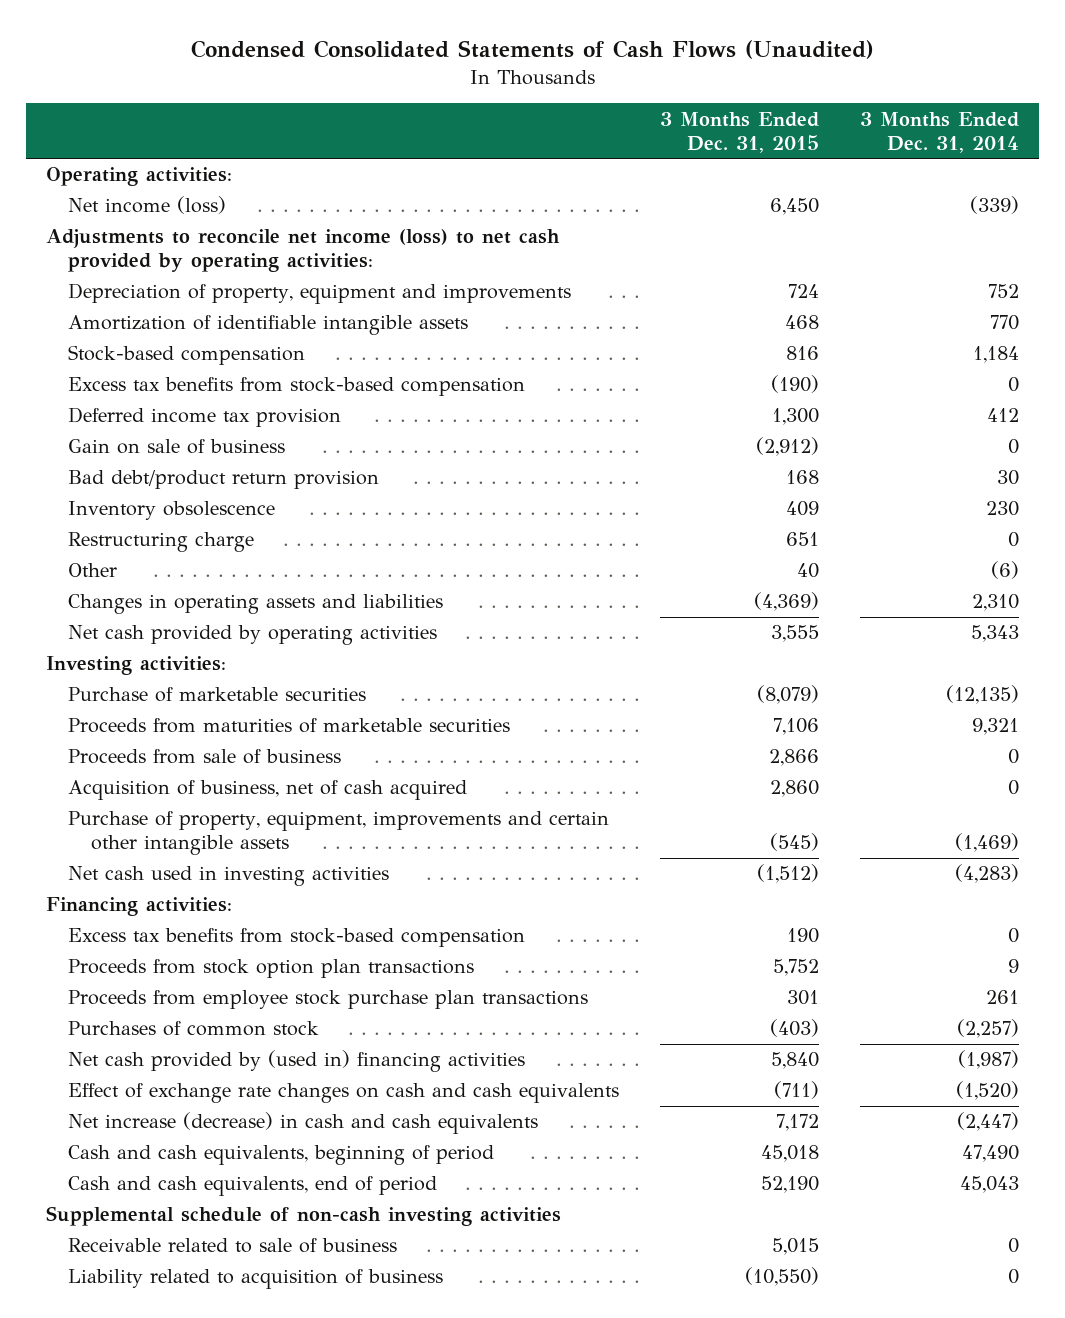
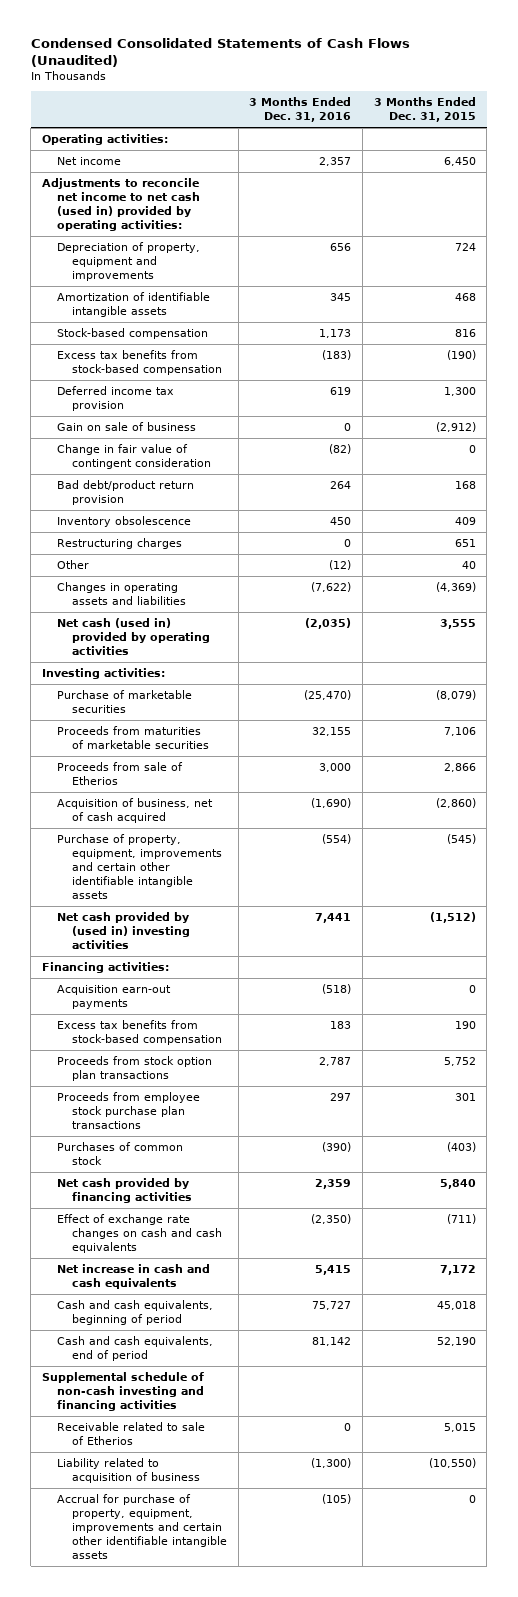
- | 3 Months Ended Dec. 31, 2015 | 3 Months Ended Dec. 31, 2014
+ | 3 Months Ended Dec. 31, 2016 | 3 Months Ended Dec. 31, 2015
- Net income (loss) | 6,450 | (339)
- Adjustments to reconcile net income (loss) to net cash provided by operating activities:
+ Net income | 2,357 | 6,450
+ Adjustments to reconcile net income to net cash (used in) provided by operating activities:
+ Change in fair value of contingent consideration | (82) | 0
- Restructuring charge | 651 | 0
+ Restructuring charges | 0 | 651
- Net cash provided by operating activities | 3,555 | 5,343
+ Net cash (used in) provided by operating activities | (2,035) | 3,555
- Proceeds from sale of business | 2,866 | 0
- Acquisition of business, net of cash acquired | 2,860 | 0
- Purchase of property, equipment, improvements and certain other intangible assets | (545) | (1,469)
- Net cash used in investing activities | (1,512) | (4,283)
+ Proceeds from sale of Etherios | 3,000 | 2,866
+ Acquisition of business, net of cash acquired | (1,690) | (2,860)
+ Purchase of property, equipment, improvements and certain other identifiable intangible assets | (554) | (545)
+ Net cash provided by (used in) investing activities | 7,441 | (1,512)
+ Acquisition earn-out payments | (518) | 0
- Net cash provided by (used in) financing activities | 5,840 | (1,987)
+ Net cash provided by financing activities | 2,359 | 5,840
- Net increase (decrease) in cash and cash equivalents | 7,172 | (2,447)
+ Net increase in cash and cash equivalents | 5,415 | 7,172
- Supplemental schedule of non-cash investing activities
- Receivable related to sale of business | 5,015 | 0
+ Supplemental schedule of non-cash investing and financing activities
+ Receivable related to sale of Etherios | 0 | 5,015
+ Accrual for purchase of property, equipment, improvements and certain other identifiable intangible assets | (105) | 0

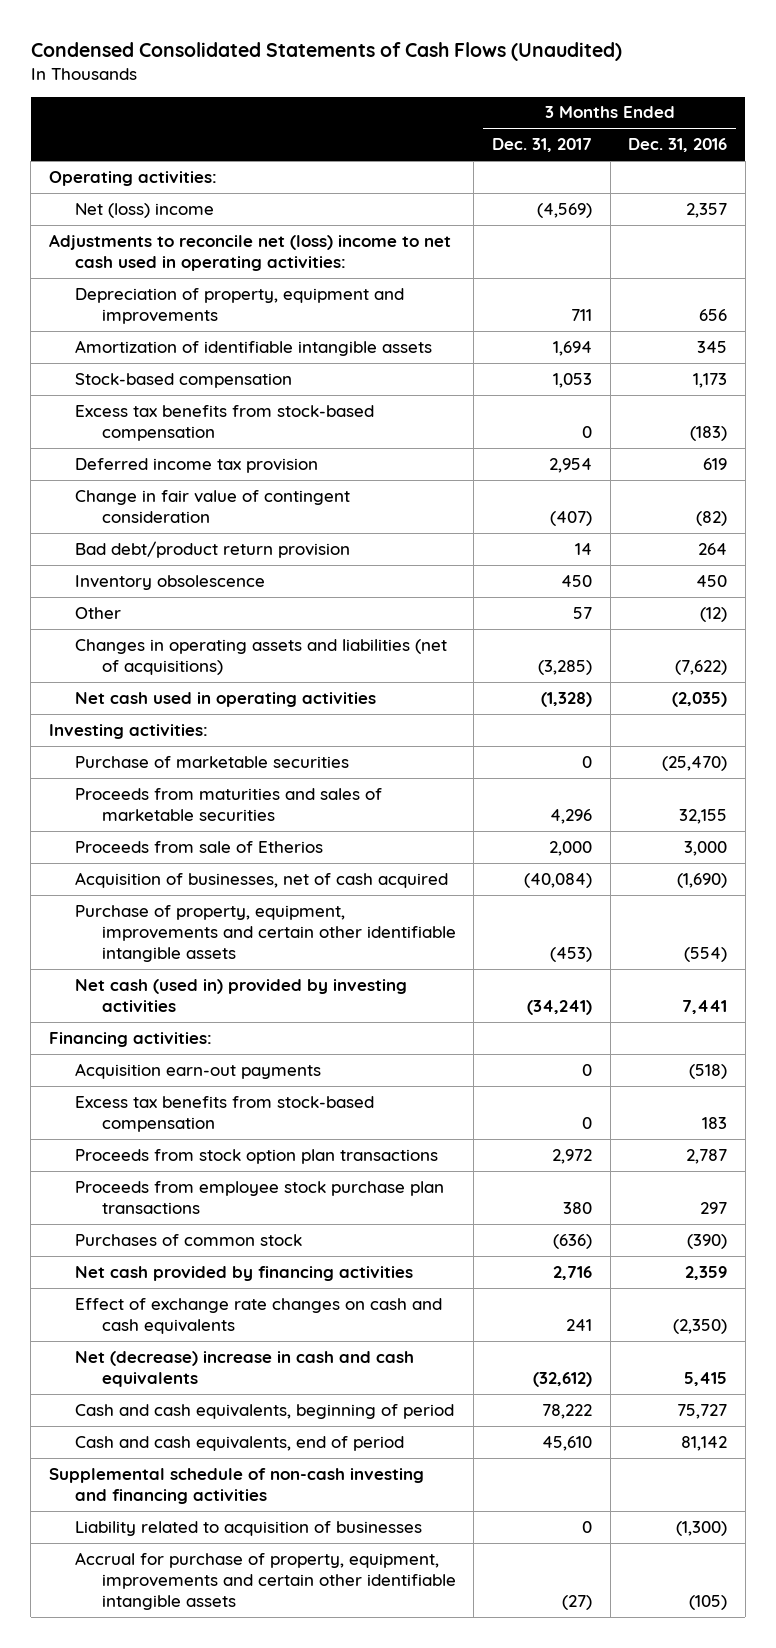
- | 3 Months Ended Dec. 31, 2016 | 3 Months Ended Dec. 31, 2015
+ | 3 Months Ended Dec. 31, 2017 | 3 Months Ended Dec. 31, 2016
- Net income | 2,357 | 6,450
- Adjustments to reconcile net income to net cash (used in) provided by operating activities:
+ Net (loss) income | (4,569) | 2,357
+ Adjustments to reconcile net (loss) income to net cash used in operating activities:
- Gain on sale of business | 0 | (2,912)
- Restructuring charges | 0 | 651
- Changes in operating assets and liabilities | (7,622) | (4,369)
- Net cash (used in) provided by operating activities | (2,035) | 3,555
+ Changes in operating assets and liabilities (net of acquisitions) | (3,285) | (7,622)
+ Net cash used in operating activities | (1,328) | (2,035)
- Proceeds from maturities of marketable securities | 32,155 | 7,106
+ Proceeds from maturities and sales of marketable securities | 4,296 | 32,155
- Acquisition of business, net of cash acquired | (1,690) | (2,860)
+ Acquisition of businesses, net of cash acquired | (40,084) | (1,690)
- Net cash provided by (used in) investing activities | 7,441 | (1,512)
+ Net cash (used in) provided by investing activities | (34,241) | 7,441
- Net increase in cash and cash equivalents | 5,415 | 7,172
+ Net (decrease) increase in cash and cash equivalents | (32,612) | 5,415
- Receivable related to sale of Etherios | 0 | 5,015
- Liability related to acquisition of business | (1,300) | (10,550)
+ Liability related to acquisition of businesses | 0 | (1,300)

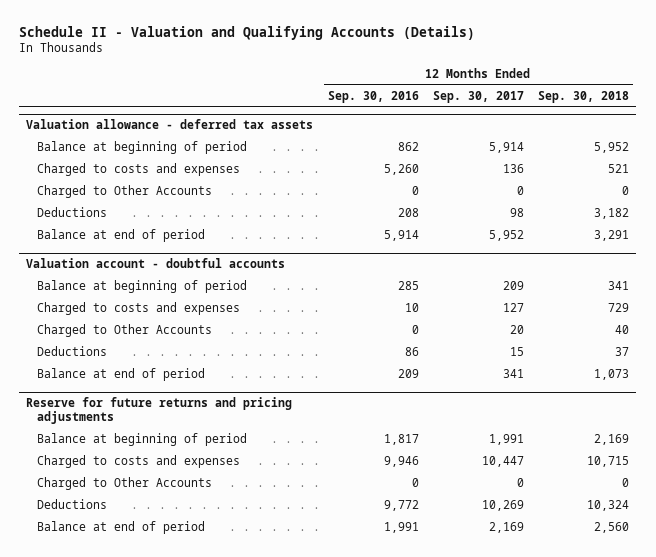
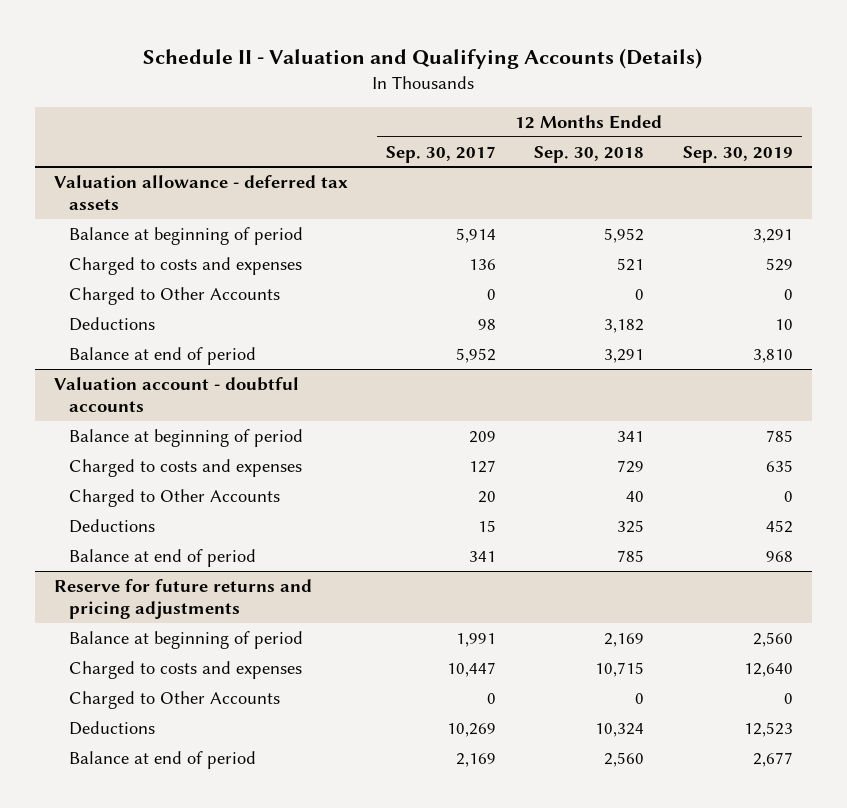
- | 12 Months Ended Sep. 30, 2016 | 12 Months Ended Sep. 30, 2017 | 12 Months Ended Sep. 30, 2018
+ | 12 Months Ended Sep. 30, 2017 | 12 Months Ended Sep. 30, 2018 | 12 Months Ended Sep. 30, 2019
@ Valuation account - doubtful accounts
- Deductions | 86 | 15 | 37
- Balance at end of period | 209 | 341 | 1,073
+ Deductions | 15 | 325 | 452
+ Balance at end of period | 341 | 785 | 968

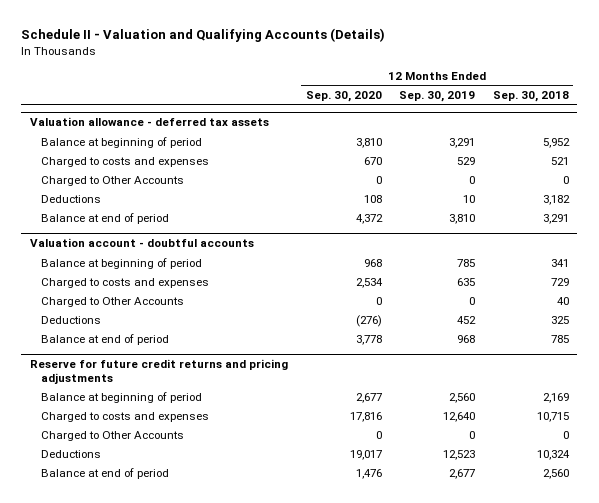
- | 12 Months Ended Sep. 30, 2017 | 12 Months Ended Sep. 30, 2018 | 12 Months Ended Sep. 30, 2019
+ | 12 Months Ended Sep. 30, 2020 | 12 Months Ended Sep. 30, 2019 | 12 Months Ended Sep. 30, 2018
- Reserve for future returns and pricing adjustments
+ Reserve for future credit returns and pricing adjustments

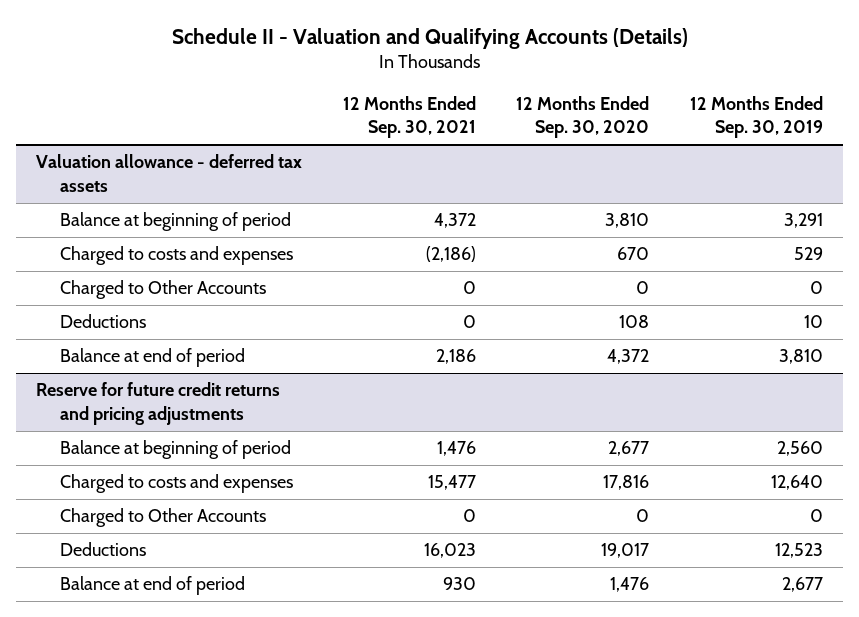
- | 12 Months Ended Sep. 30, 2020 | 12 Months Ended Sep. 30, 2019 | 12 Months Ended Sep. 30, 2018
+ | 12 Months Ended Sep. 30, 2021 | 12 Months Ended Sep. 30, 2020 | 12 Months Ended Sep. 30, 2019
- Valuation account - doubtful accounts
- Balance at beginning of period | 968 | 785 | 341
- Charged to costs and expenses | 2,534 | 635 | 729
- Charged to Other Accounts | 0 | 0 | 40
- Deductions | (276) | 452 | 325
- Balance at end of period | 3,778 | 968 | 785

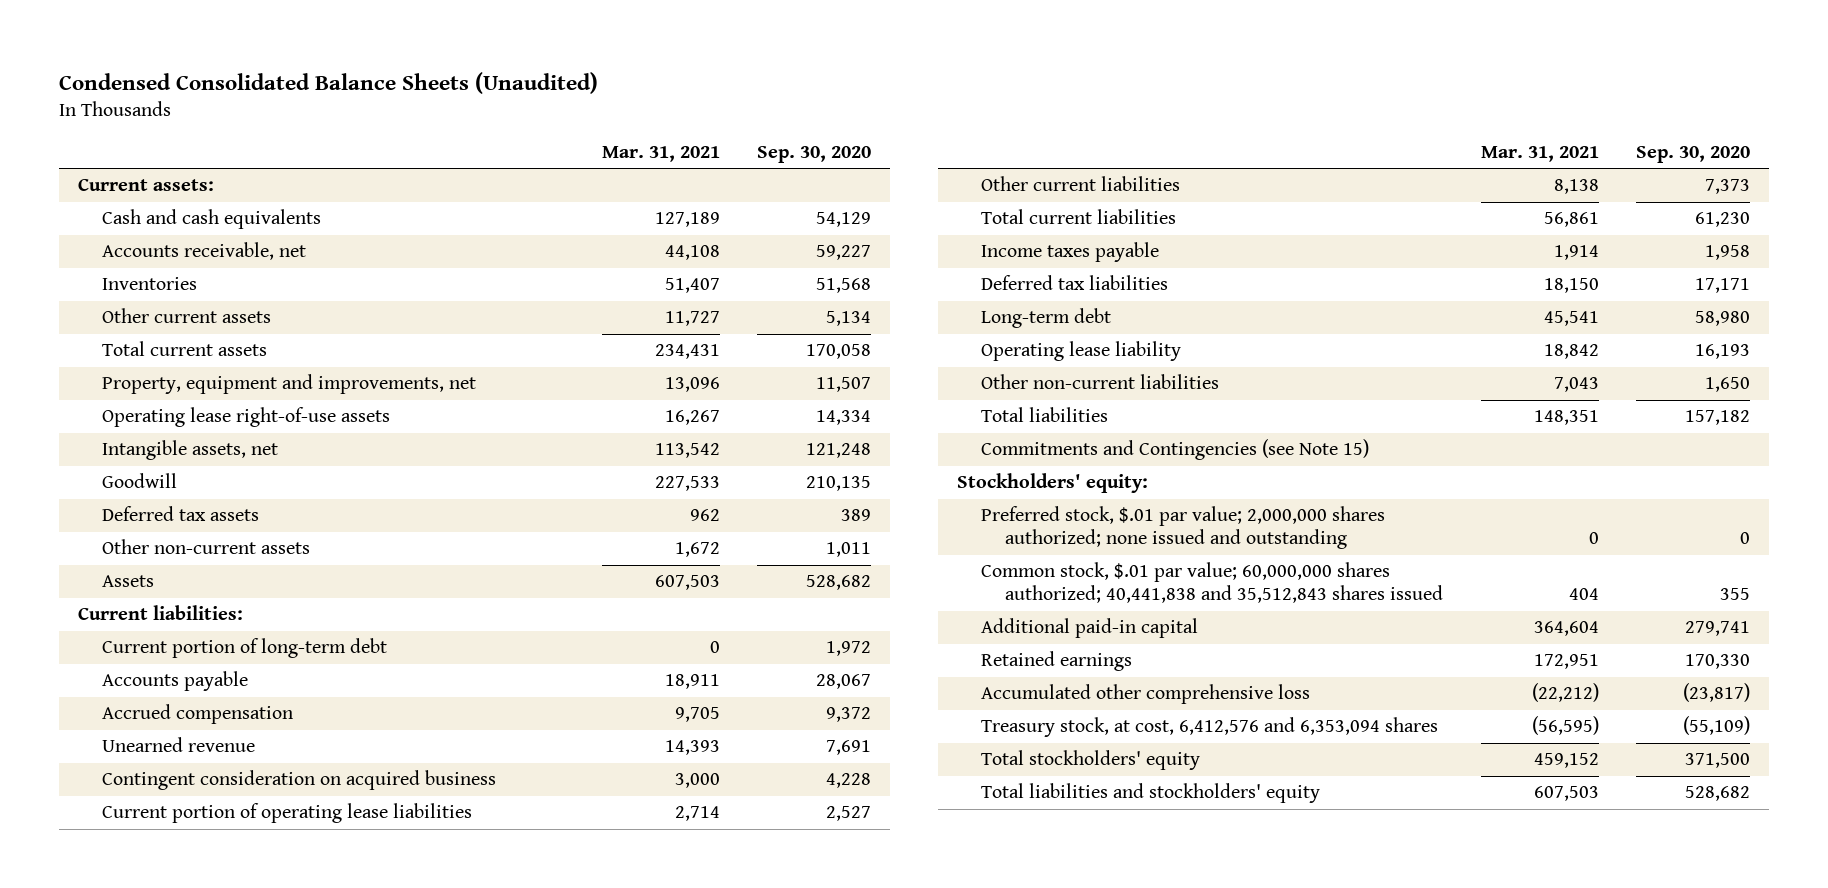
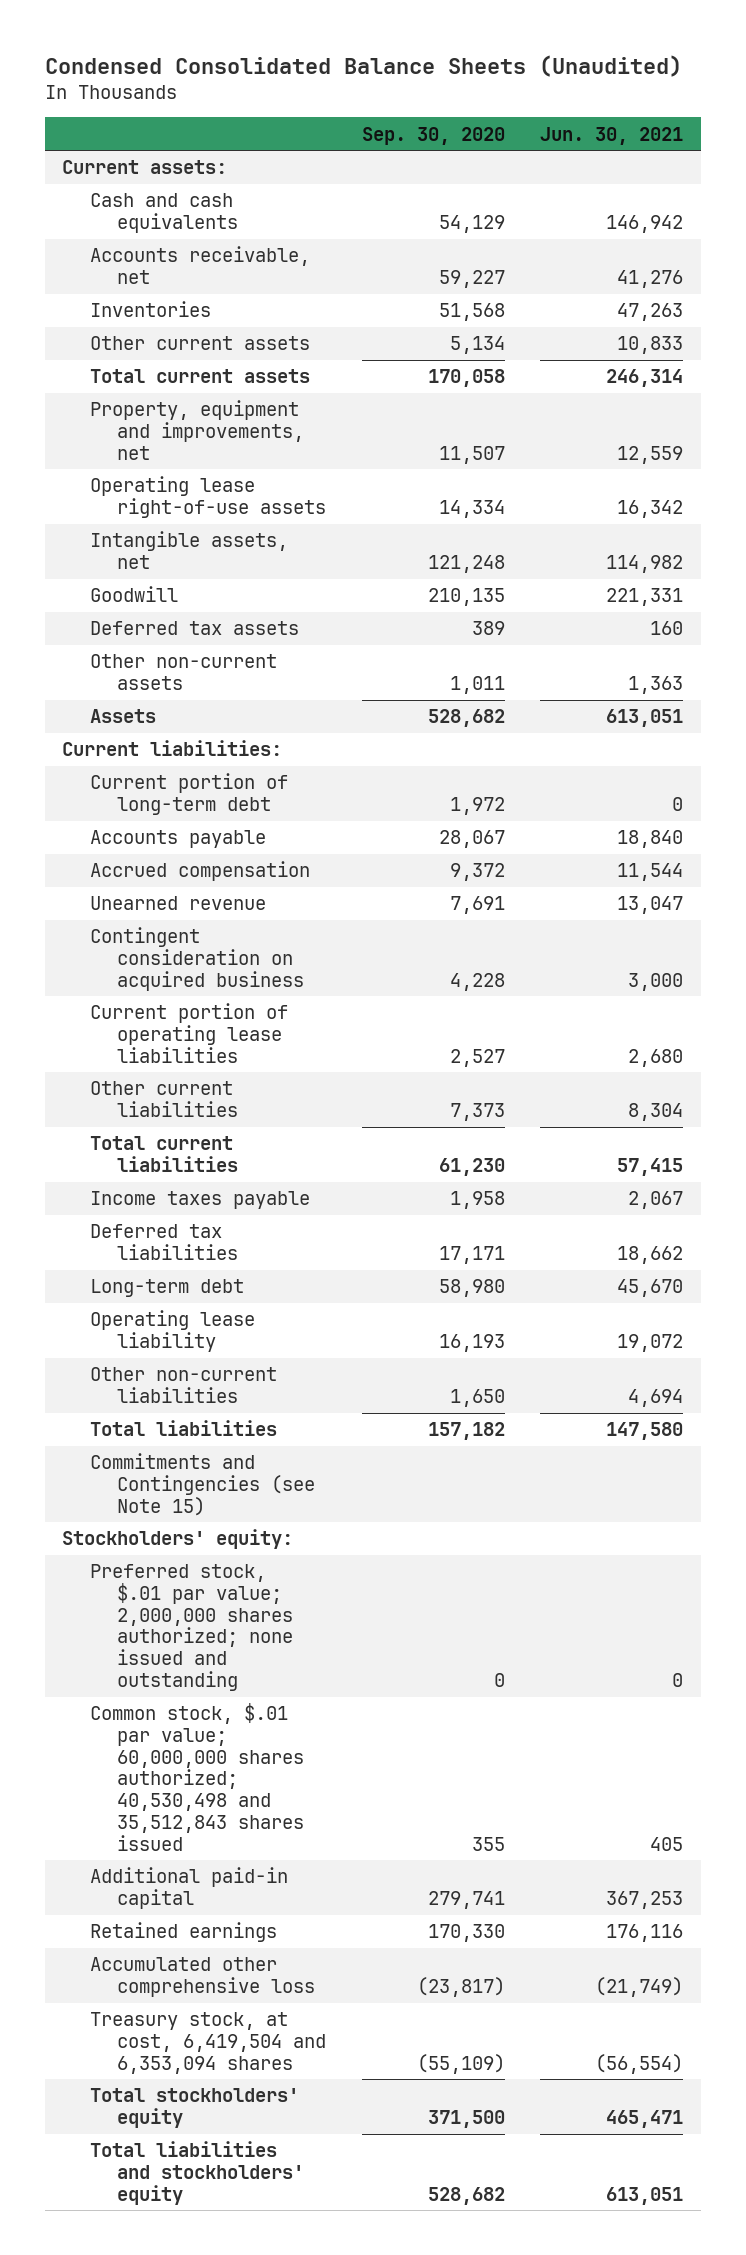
- | Mar. 31, 2021 | Sep. 30, 2020
+ | Sep. 30, 2020 | Jun. 30, 2021
- Common stock, $.01 par value; 60,000,000 shares authorized; 40,441,838 and 35,512,843 shares issued | 404 | 355
+ Common stock, $.01 par value; 60,000,000 shares authorized; 40,530,498 and 35,512,843 shares issued | 355 | 405
- Treasury stock, at cost, 6,412,576 and 6,353,094 shares | (56,595) | (55,109)
+ Treasury stock, at cost, 6,419,504 and 6,353,094 shares | (55,109) | (56,554)

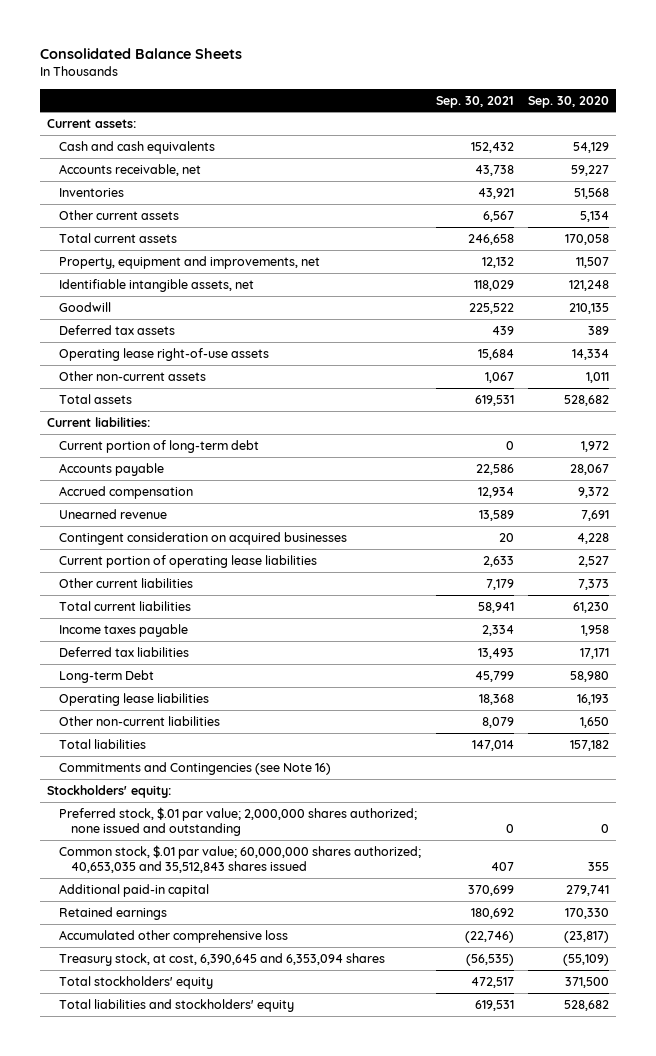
- Condensed Consolidated Balance Sheets (Unaudited)
+ Consolidated Balance Sheets
- | Sep. 30, 2020 | Jun. 30, 2021
+ | Sep. 30, 2021 | Sep. 30, 2020
- Intangible assets, net | 121,248 | 114,982
+ Identifiable intangible assets, net | 118,029 | 121,248
moved down: Operating lease right-of-use assets | 15,684 | 14,334
- Assets | 528,682 | 613,051
+ Total assets | 619,531 | 528,682
- Contingent consideration on acquired business | 4,228 | 3,000
+ Contingent consideration on acquired businesses | 20 | 4,228
- Long-term debt | 58,980 | 45,670
- Operating lease liability | 16,193 | 19,072
+ Long-term Debt | 45,799 | 58,980
+ Operating lease liabilities | 18,368 | 16,193
- Commitments and Contingencies (see Note 15)
+ Commitments and Contingencies (see Note 16)
- Common stock, $.01 par value; 60,000,000 shares authorized; 40,530,498 and 35,512,843 shares issued | 355 | 405
+ Common stock, $.01 par value; 60,000,000 shares authorized; 40,653,035 and 35,512,843 shares issued | 407 | 355
- Treasury stock, at cost, 6,419,504 and 6,353,094 shares | (55,109) | (56,554)
+ Treasury stock, at cost, 6,390,645 and 6,353,094 shares | (56,535) | (55,109)

